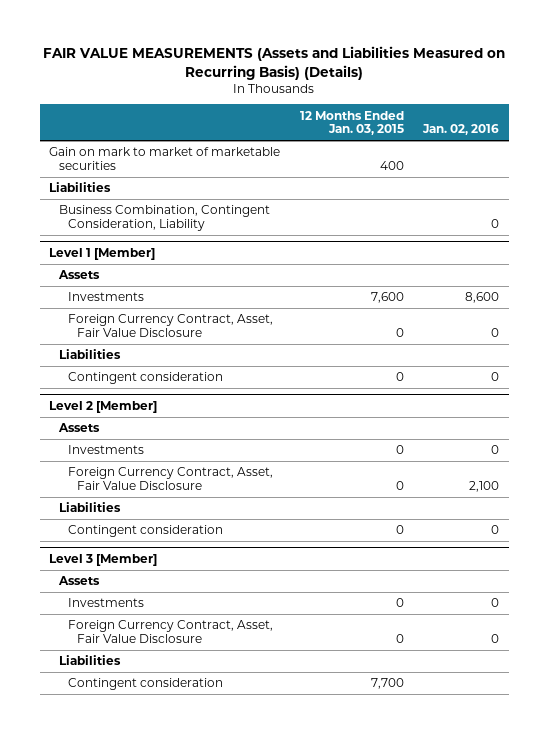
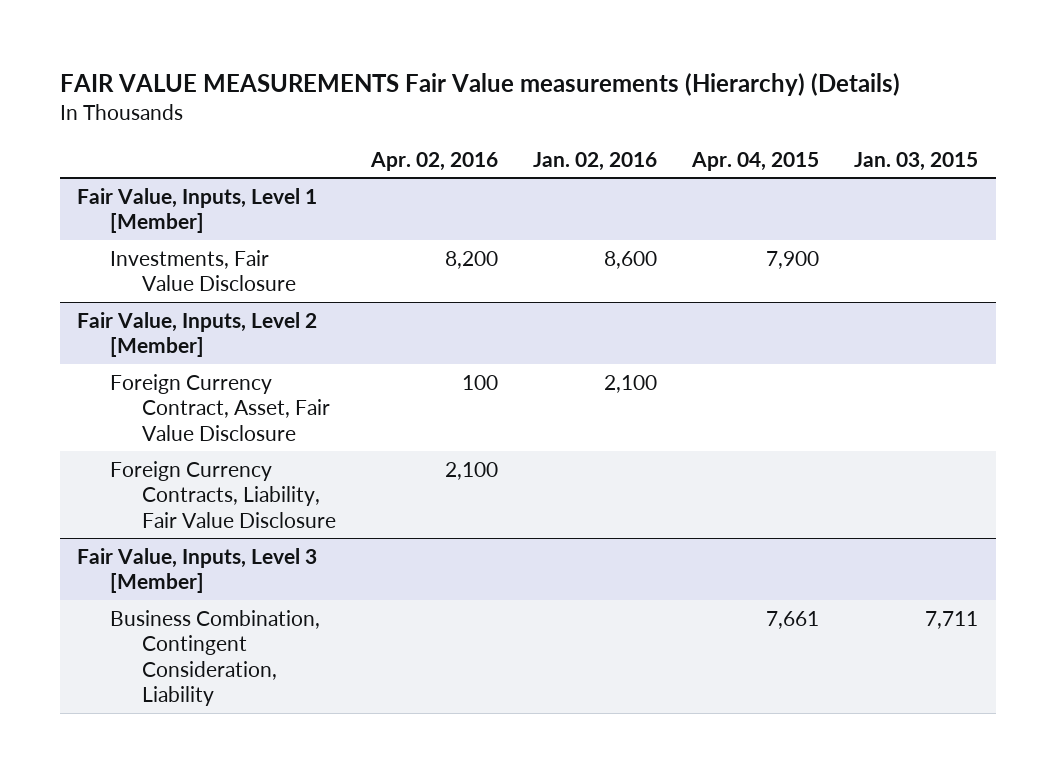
- FAIR VALUE MEASUREMENTS (Assets and Liabilities Measured on Recurring Basis) (Details)
+ FAIR VALUE MEASUREMENTS Fair Value measurements (Hierarchy) (Details)
- | 12 Months Ended Jan. 03, 2015 | Jan. 02, 2016
+ | Apr. 02, 2016 | Jan. 02, 2016 | Apr. 04, 2015 | Jan. 03, 2015
- Gain on mark to market of marketable securities | 400 |
- Liabilities
- Business Combination, Contingent Consideration, Liability | | 0
- Level 1 [Member]
- Assets
- Investments | 7,600 | 8,600
- Foreign Currency Contract, Asset, Fair Value Disclosure | 0 | 0
- Liabilities
- Contingent consideration | 0 | 0
- Level 2 [Member]
- Assets
- Investments | 0 | 0
+ Fair Value, Inputs, Level 1 [Member]
+ Investments, Fair Value Disclosure | 8,200 | 8,600 | 7,900 |
+ Fair Value, Inputs, Level 2 [Member]
- Liabilities
- Contingent consideration | 0 | 0
- Level 3 [Member]
- Assets
- Investments | 0 | 0
- Foreign Currency Contract, Asset, Fair Value Disclosure | 0 | 0
- Liabilities
- Contingent consideration | 7,700 |
+ Foreign Currency Contracts, Liability, Fair Value Disclosure | 2,100 | | |
+ Fair Value, Inputs, Level 3 [Member]
+ Business Combination, Contingent Consideration, Liability | | | 7,661 | 7,711

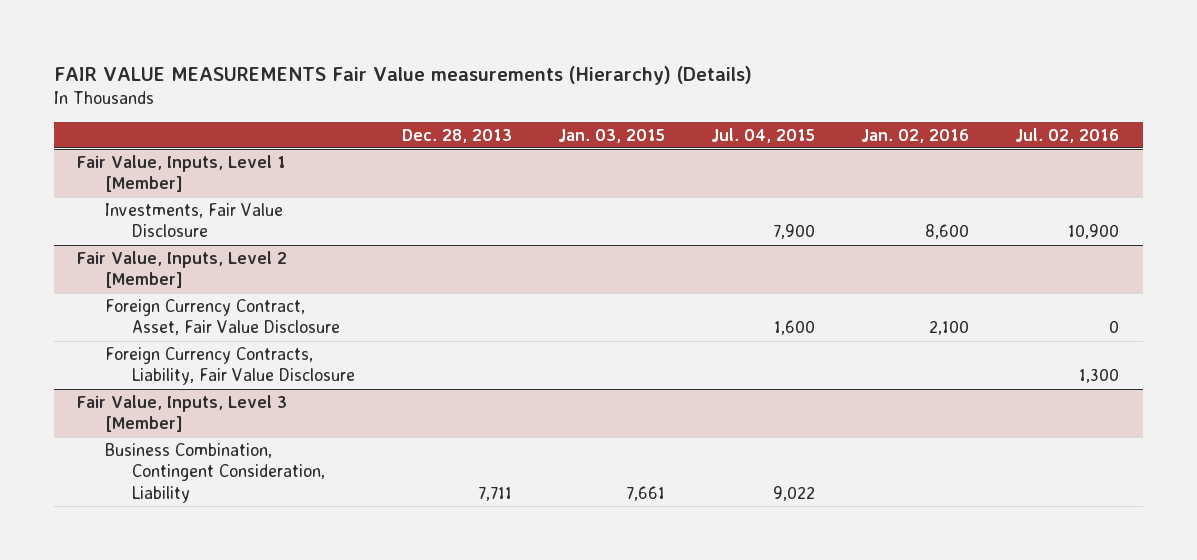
- | Apr. 02, 2016 | Jan. 02, 2016 | Apr. 04, 2015 | Jan. 03, 2015
+ | Dec. 28, 2013 | Jan. 03, 2015 | Jul. 04, 2015 | Jan. 02, 2016 | Jul. 02, 2016
@ Fair Value, Inputs, Level 3 [Member]
- Business Combination, Contingent Consideration, Liability | | | 7,661 | 7,711
+ Business Combination, Contingent Consideration, Liability | 7,711 | 7,661 | 9,022 | |

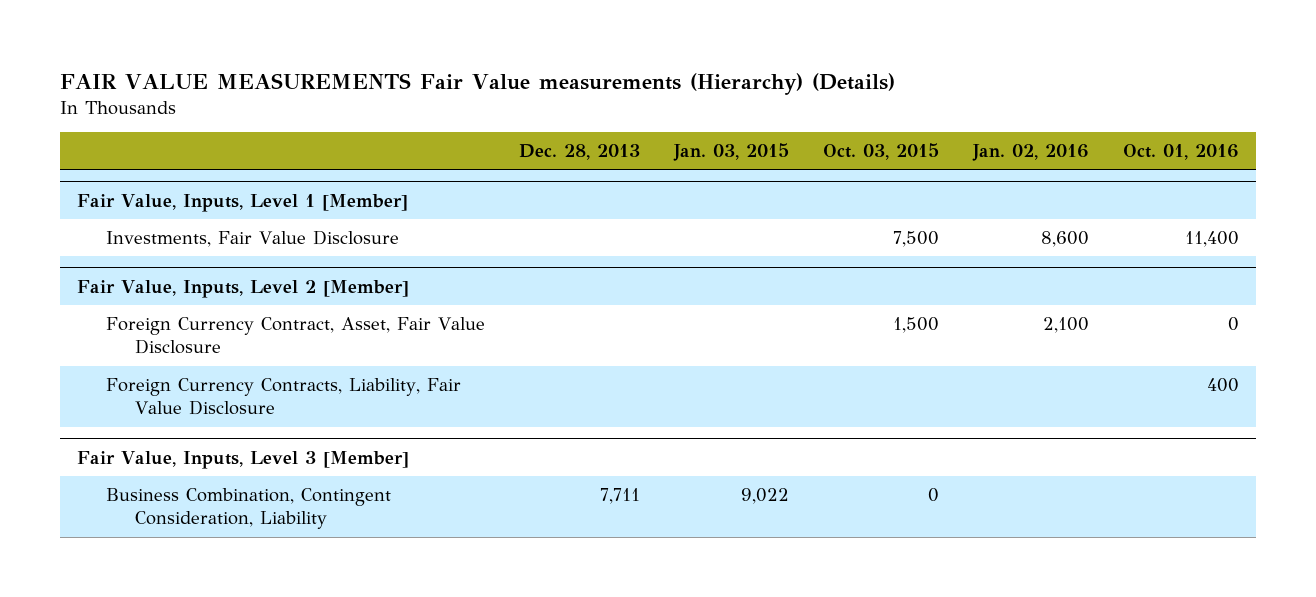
- | Dec. 28, 2013 | Jan. 03, 2015 | Jul. 04, 2015 | Jan. 02, 2016 | Jul. 02, 2016
+ | Dec. 28, 2013 | Jan. 03, 2015 | Oct. 03, 2015 | Jan. 02, 2016 | Oct. 01, 2016
@ Fair Value, Inputs, Level 3 [Member]
- Business Combination, Contingent Consideration, Liability | 7,711 | 7,661 | 9,022 | |
+ Business Combination, Contingent Consideration, Liability | 7,711 | 9,022 | 0 | |

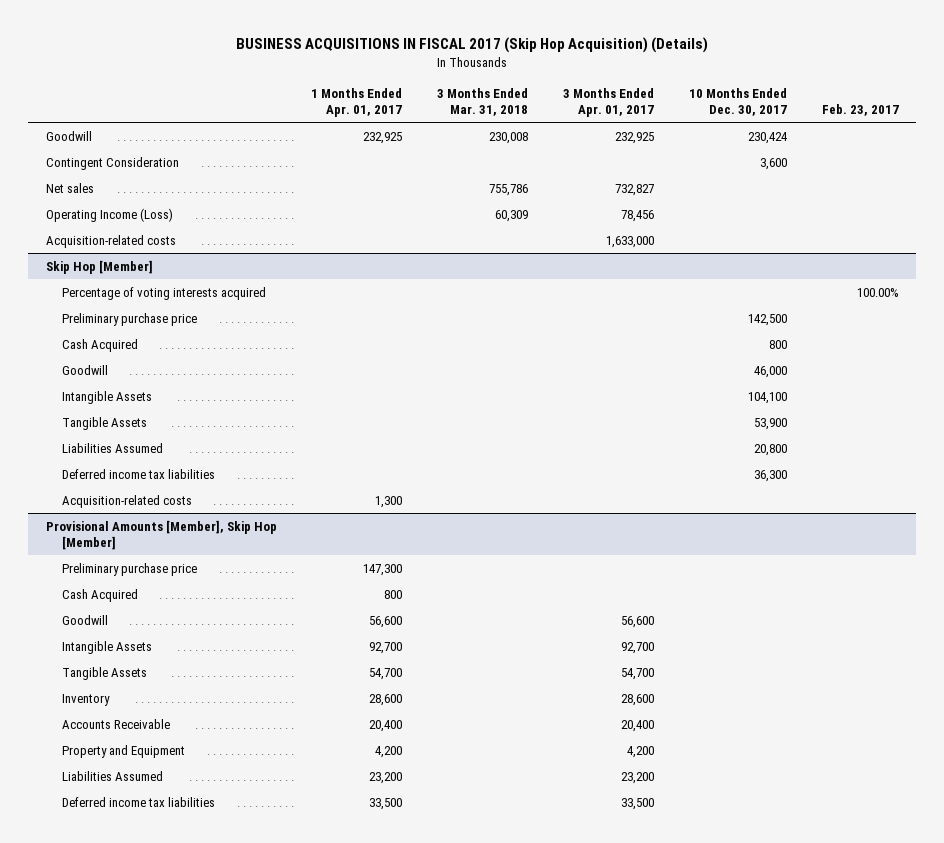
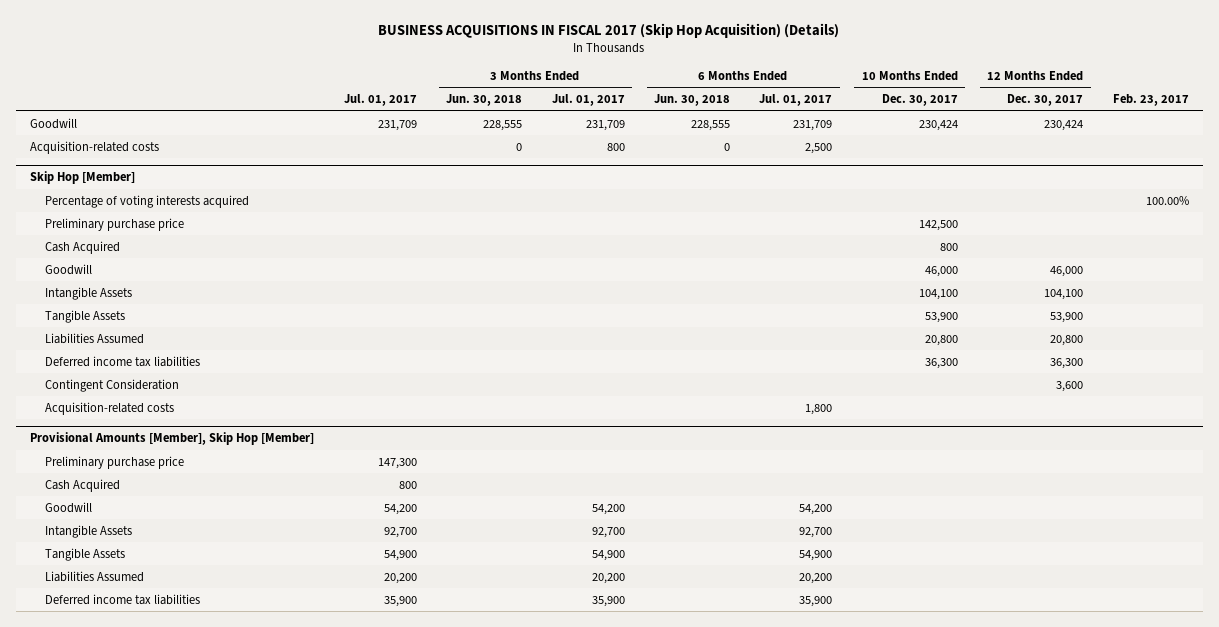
- | 1 Months Ended Apr. 01, 2017 | 3 Months Ended Mar. 31, 2018 | 3 Months Ended Apr. 01, 2017 | 10 Months Ended Dec. 30, 2017 | Feb. 23, 2017
+ | Jul. 01, 2017 | 3 Months Ended Jun. 30, 2018 | 3 Months Ended Jul. 01, 2017 | 6 Months Ended Jun. 30, 2018 | 6 Months Ended Jul. 01, 2017 | 10 Months Ended Dec. 30, 2017 | 12 Months Ended Dec. 30, 2017 | Feb. 23, 2017
- Contingent Consideration | | | | 3,600 |
- Net sales | | 755,786 | 732,827 | |
- Operating Income (Loss) | | 60,309 | 78,456 | |
@ Skip Hop [Member]
+ Contingent Consideration | | | | | | | 3,600 |
@ Provisional Amounts [Member], Skip Hop [Member]
- Inventory | 28,600 | | 28,600 | |
- Accounts Receivable | 20,400 | | 20,400 | |
- Property and Equipment | 4,200 | | 4,200 | |

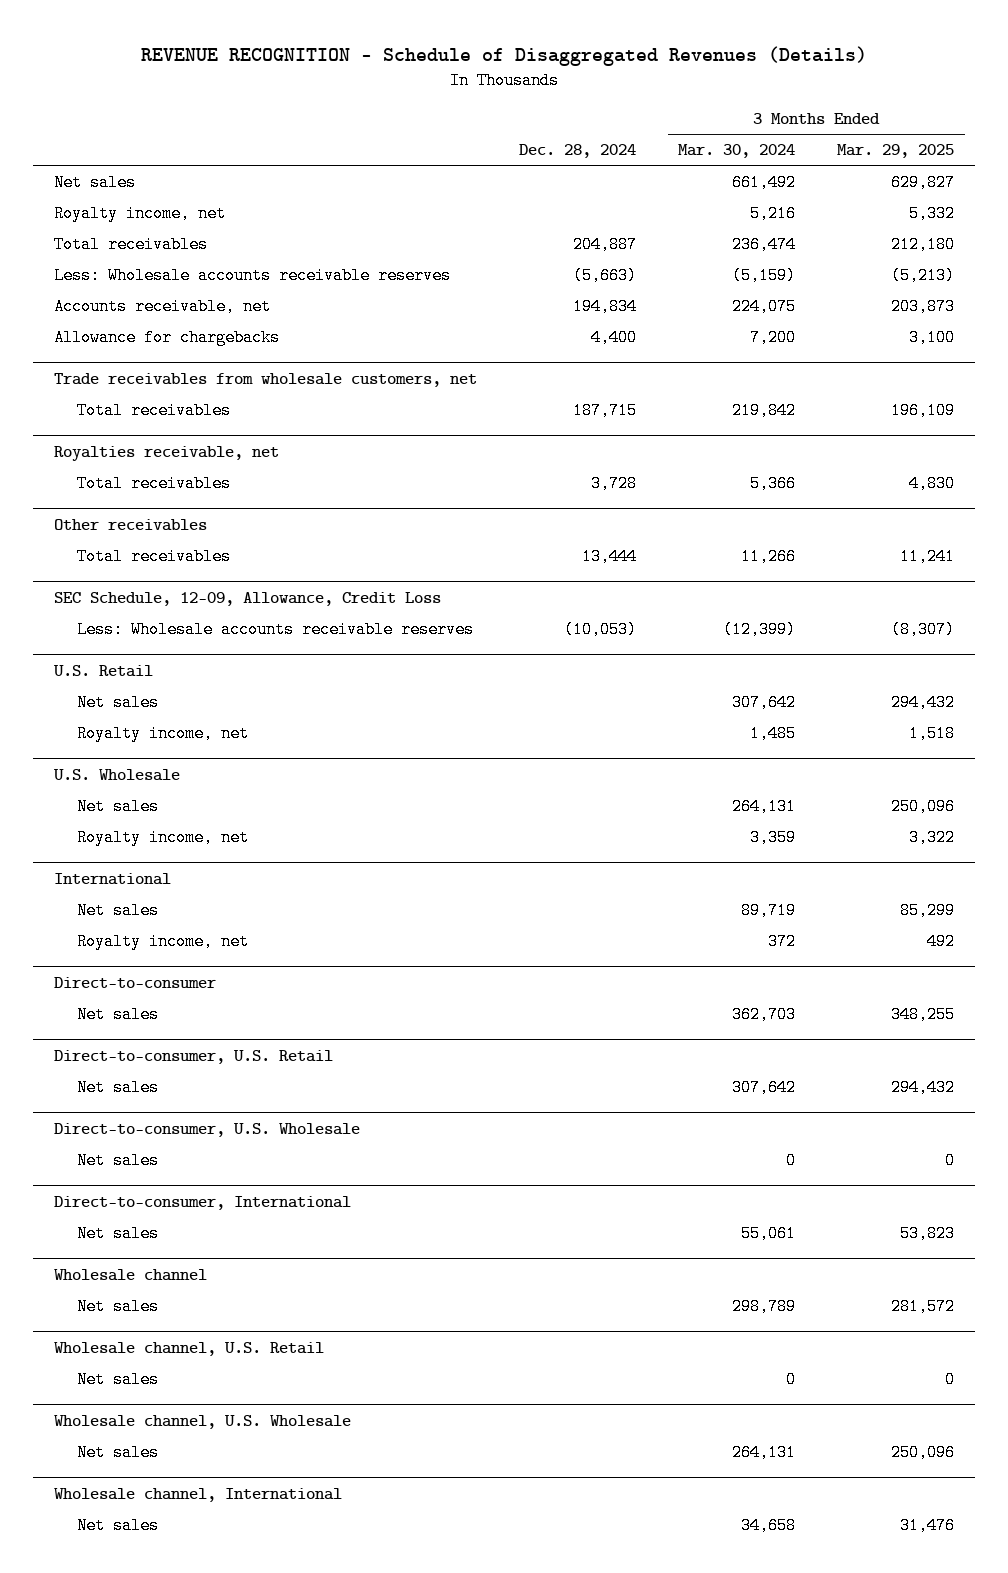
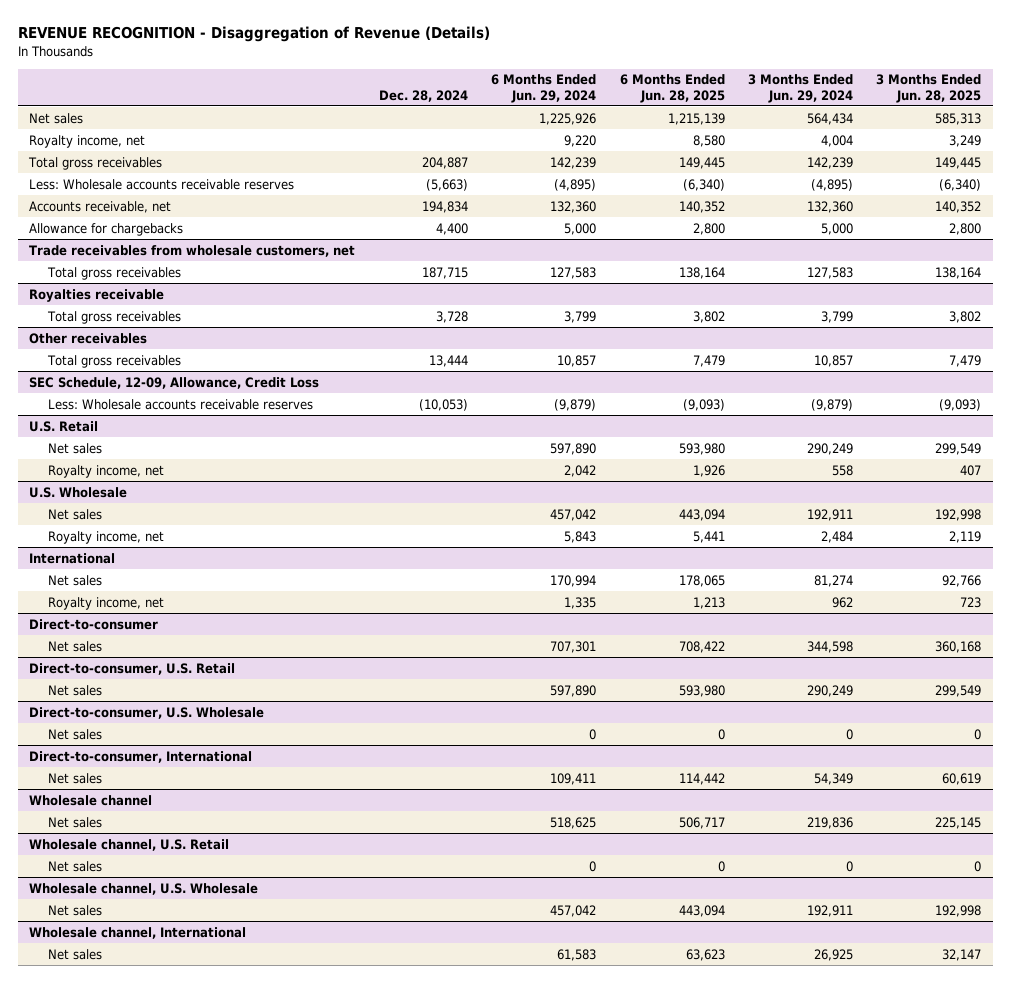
- REVENUE RECOGNITION - Schedule of Disaggregated Revenues (Details)
+ REVENUE RECOGNITION - Disaggregation of Revenue (Details)
- | Dec. 28, 2024 | 3 Months Ended Mar. 30, 2024 | 3 Months Ended Mar. 29, 2025
+ | Dec. 28, 2024 | 6 Months Ended Jun. 29, 2024 | 6 Months Ended Jun. 28, 2025 | 3 Months Ended Jun. 29, 2024 | 3 Months Ended Jun. 28, 2025
- Total receivables | 204,887 | 236,474 | 212,180
+ Total gross receivables | 204,887 | 142,239 | 149,445 | 142,239 | 149,445
@ Trade receivables from wholesale customers, net
- Total receivables | 187,715 | 219,842 | 196,109
- Royalties receivable, net
- Total receivables | 3,728 | 5,366 | 4,830
@ Trade receivables from wholesale customers, net
+ Total gross receivables | 187,715 | 127,583 | 138,164 | 127,583 | 138,164
+ Royalties receivable
+ Total gross receivables | 3,728 | 3,799 | 3,802 | 3,799 | 3,802
@ Other receivables
- Total receivables | 13,444 | 11,266 | 11,241
+ Total gross receivables | 13,444 | 10,857 | 7,479 | 10,857 | 7,479

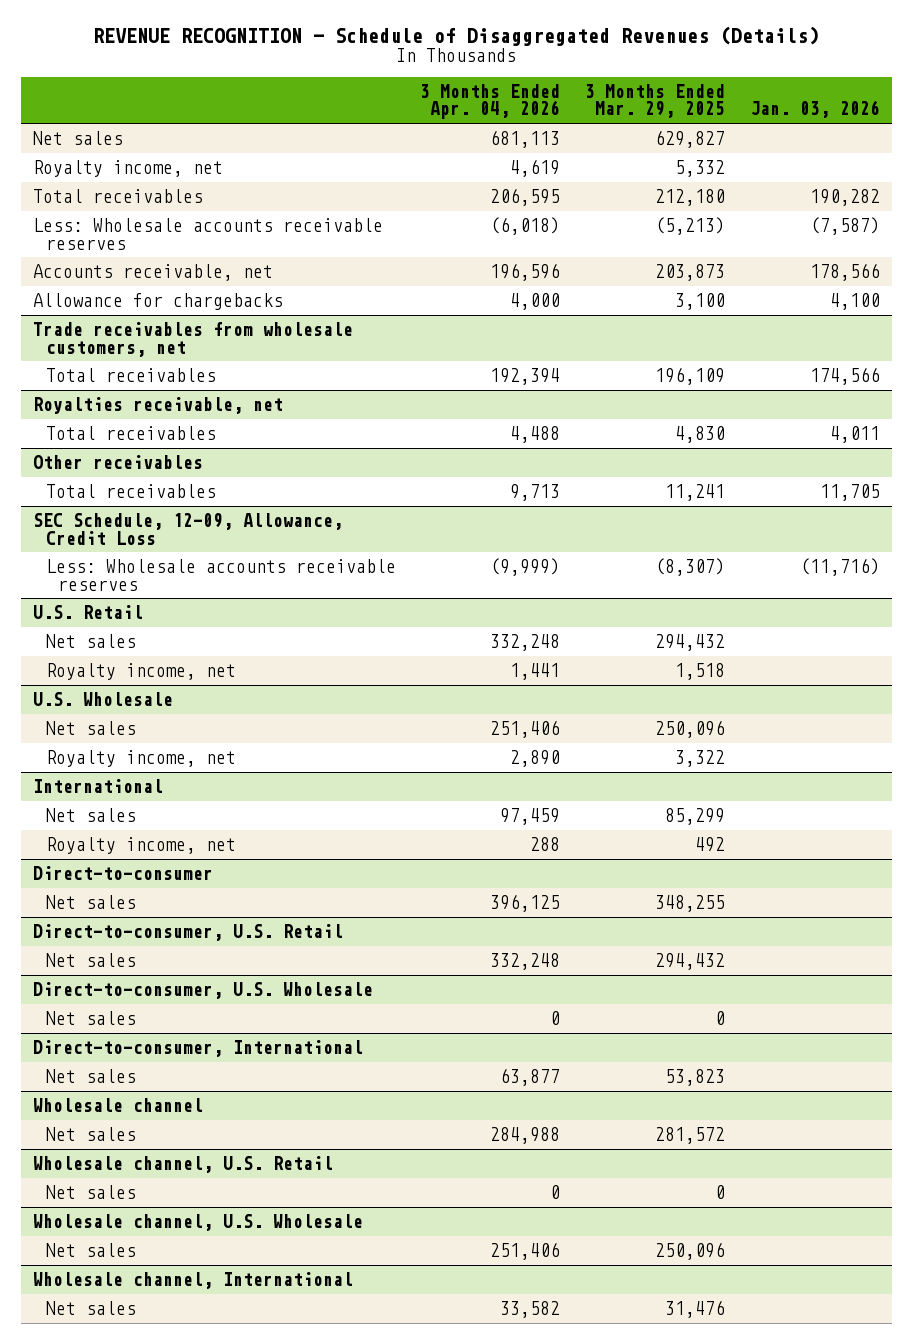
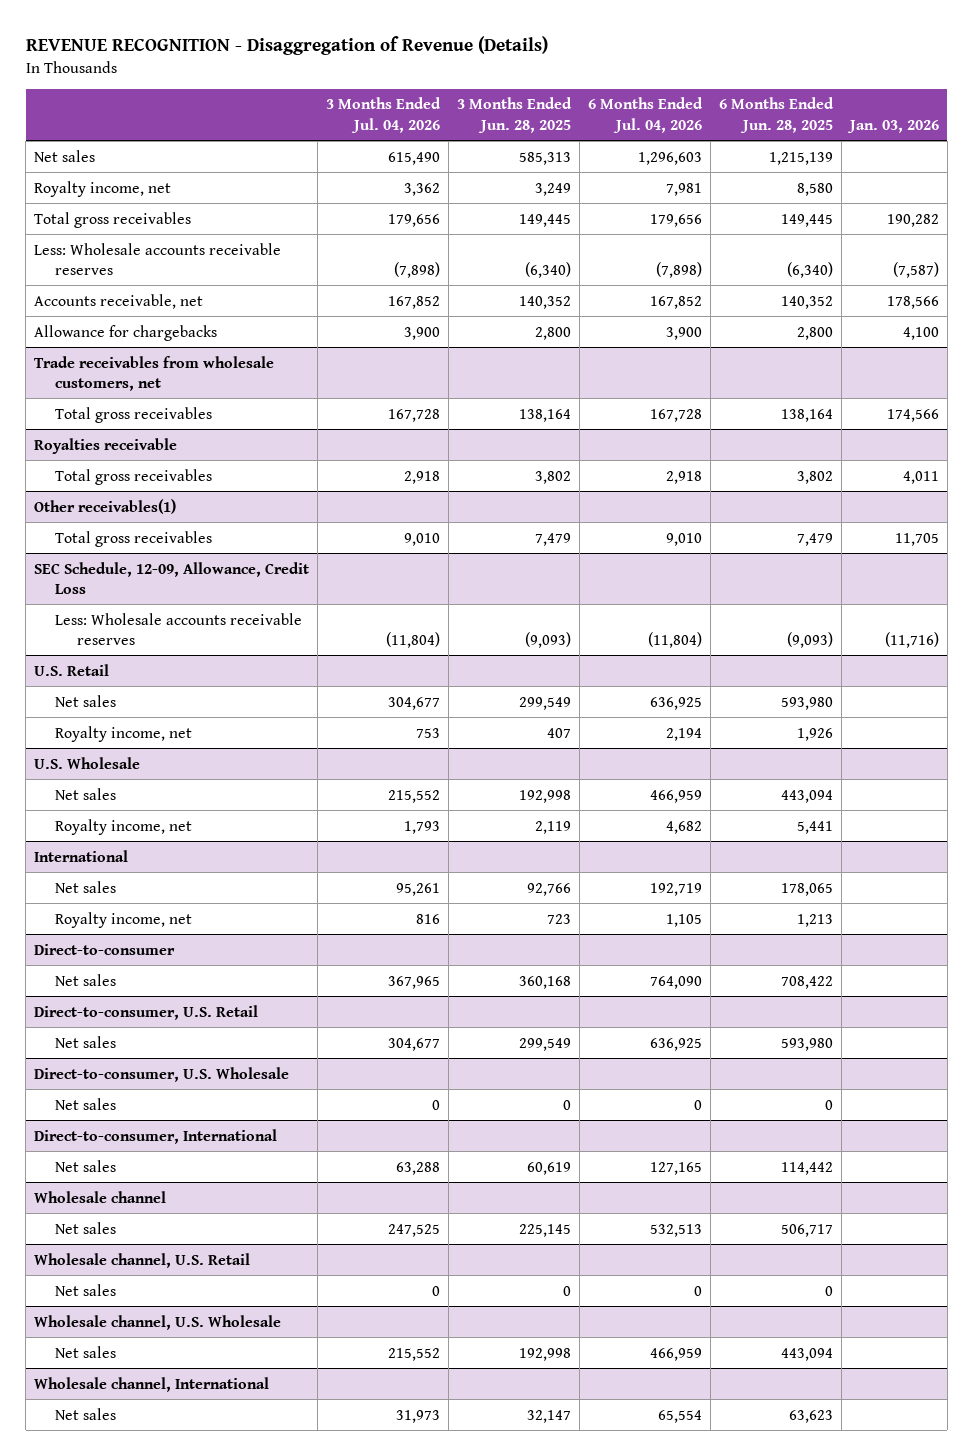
- REVENUE RECOGNITION - Schedule of Disaggregated Revenues (Details)
+ REVENUE RECOGNITION - Disaggregation of Revenue (Details)
- | 3 Months Ended Apr. 04, 2026 | 3 Months Ended Mar. 29, 2025 | Jan. 03, 2026
+ | 3 Months Ended Jul. 04, 2026 | 3 Months Ended Jun. 28, 2025 | 6 Months Ended Jul. 04, 2026 | 6 Months Ended Jun. 28, 2025 | Jan. 03, 2026
- Total receivables | 206,595 | 212,180 | 190,282
+ Total gross receivables | 179,656 | 149,445 | 179,656 | 149,445 | 190,282
@ Trade receivables from wholesale customers, net
- Total receivables | 192,394 | 196,109 | 174,566
- Royalties receivable, net
- Total receivables | 4,488 | 4,830 | 4,011
- Other receivables
- Total receivables | 9,713 | 11,241 | 11,705
@ Trade receivables from wholesale customers, net
+ Total gross receivables | 167,728 | 138,164 | 167,728 | 138,164 | 174,566
+ Royalties receivable
+ Total gross receivables | 2,918 | 3,802 | 2,918 | 3,802 | 4,011
+ Other receivables(1)
+ Total gross receivables | 9,010 | 7,479 | 9,010 | 7,479 | 11,705

